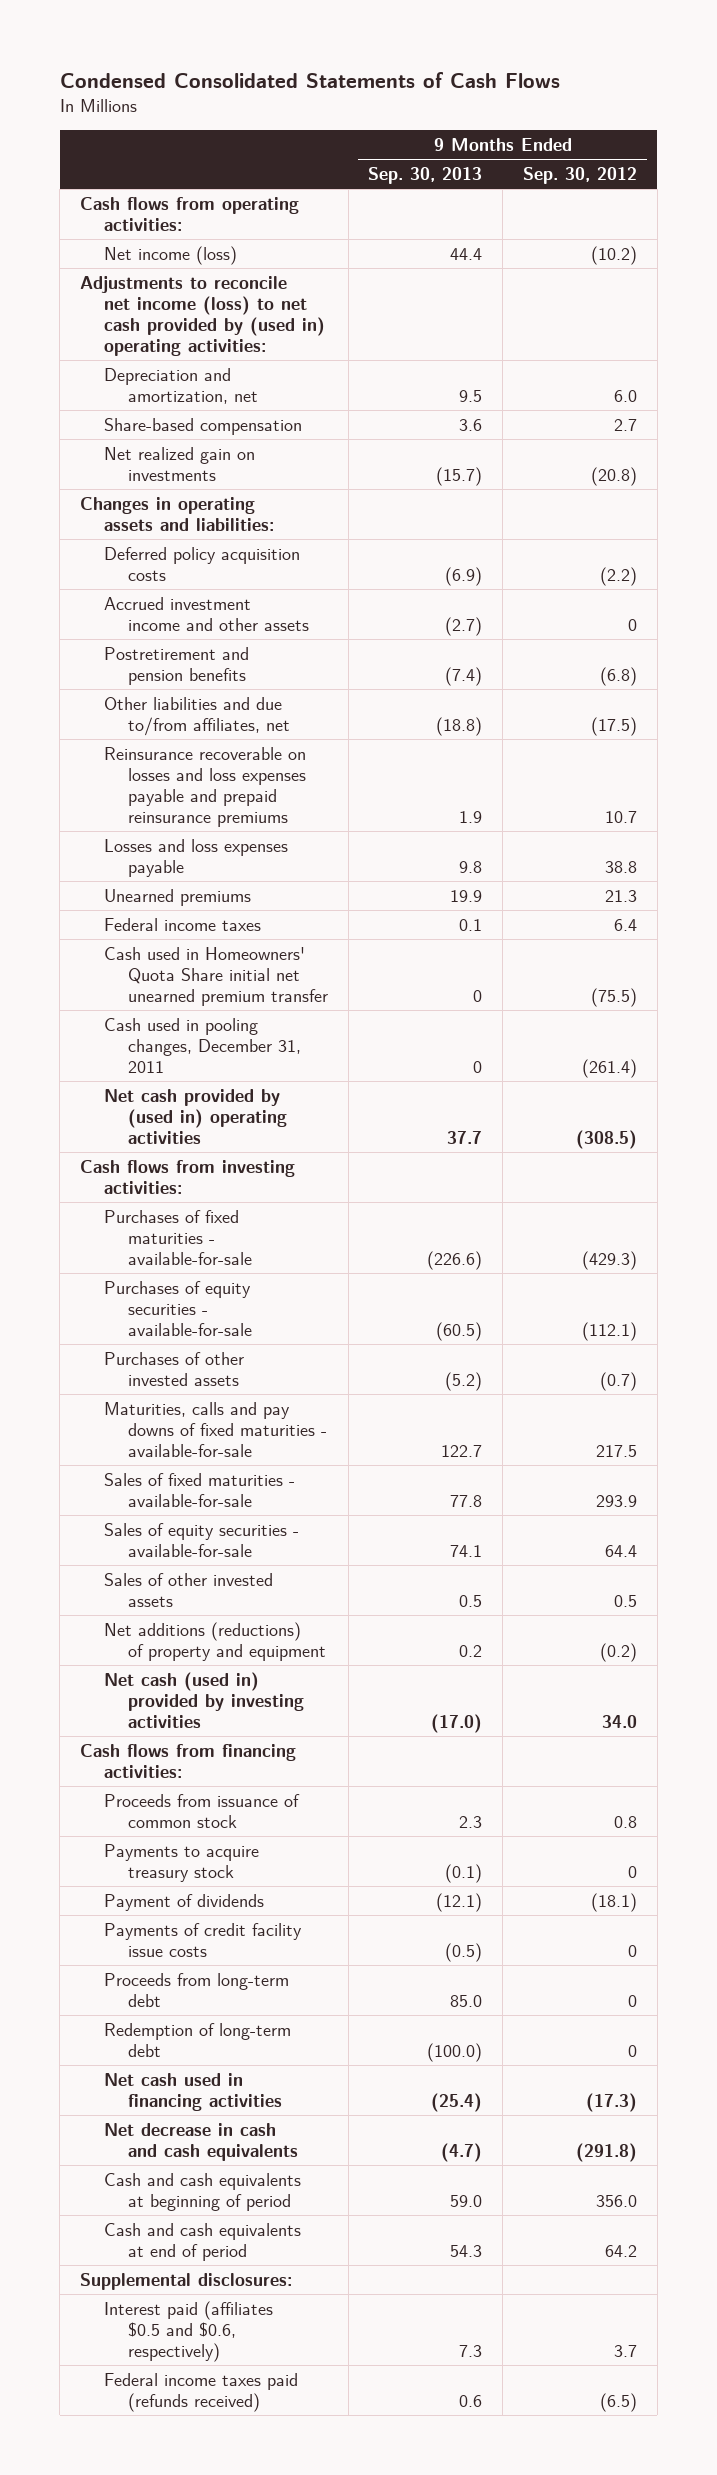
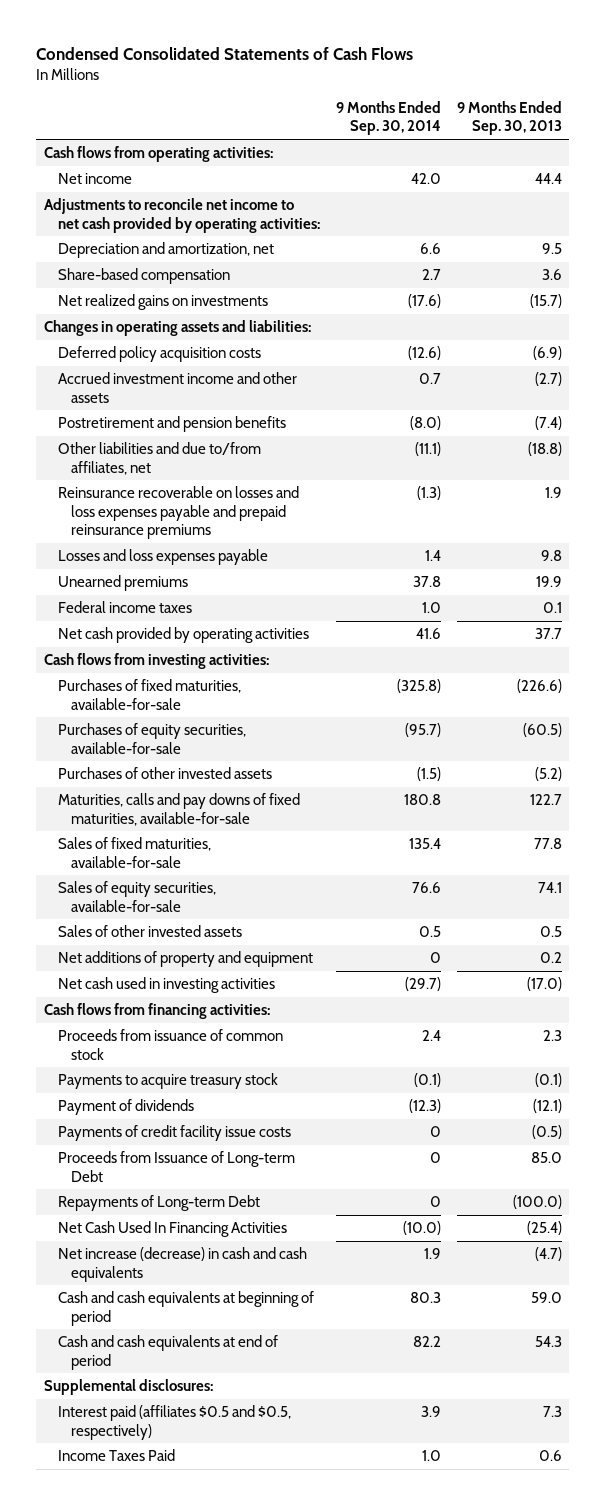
- | 9 Months Ended Sep. 30, 2013 | 9 Months Ended Sep. 30, 2012
+ | 9 Months Ended Sep. 30, 2014 | 9 Months Ended Sep. 30, 2013
- Net income (loss) | 44.4 | (10.2)
- Adjustments to reconcile net income (loss) to net cash provided by (used in) operating activities:
+ Net income | 42.0 | 44.4
+ Adjustments to reconcile net income to net cash provided by operating activities:
- Net realized gain on investments | (15.7) | (20.8)
+ Net realized gains on investments | (17.6) | (15.7)
- Cash used in Homeowners' Quota Share initial net unearned premium transfer | 0 | (75.5)
- Cash used in pooling changes, December 31, 2011 | 0 | (261.4)
- Net cash provided by (used in) operating activities | 37.7 | (308.5)
+ Net cash provided by operating activities | 41.6 | 37.7
- Purchases of fixed maturities - available-for-sale | (226.6) | (429.3)
- Purchases of equity securities - available-for-sale | (60.5) | (112.1)
+ Purchases of fixed maturities, available-for-sale | (325.8) | (226.6)
+ Purchases of equity securities, available-for-sale | (95.7) | (60.5)
- Maturities, calls and pay downs of fixed maturities - available-for-sale | 122.7 | 217.5
- Sales of fixed maturities - available-for-sale | 77.8 | 293.9
- Sales of equity securities - available-for-sale | 74.1 | 64.4
+ Maturities, calls and pay downs of fixed maturities, available-for-sale | 180.8 | 122.7
+ Sales of fixed maturities, available-for-sale | 135.4 | 77.8
+ Sales of equity securities, available-for-sale | 76.6 | 74.1
- Net additions (reductions) of property and equipment | 0.2 | (0.2)
- Net cash (used in) provided by investing activities | (17.0) | 34.0
+ Net additions of property and equipment | 0 | 0.2
+ Net cash used in investing activities | (29.7) | (17.0)
- Proceeds from long-term debt | 85.0 | 0
- Redemption of long-term debt | (100.0) | 0
- Net cash used in financing activities | (25.4) | (17.3)
- Net decrease in cash and cash equivalents | (4.7) | (291.8)
+ Proceeds from Issuance of Long-term Debt | 0 | 85.0
+ Repayments of Long-term Debt | 0 | (100.0)
+ Net Cash Used In Financing Activities | (10.0) | (25.4)
+ Net increase (decrease) in cash and cash equivalents | 1.9 | (4.7)
- Interest paid (affiliates $0.5 and $0.6, respectively) | 7.3 | 3.7
- Federal income taxes paid (refunds received) | 0.6 | (6.5)
+ Interest paid (affiliates $0.5 and $0.5, respectively) | 3.9 | 7.3
+ Income Taxes Paid | 1.0 | 0.6

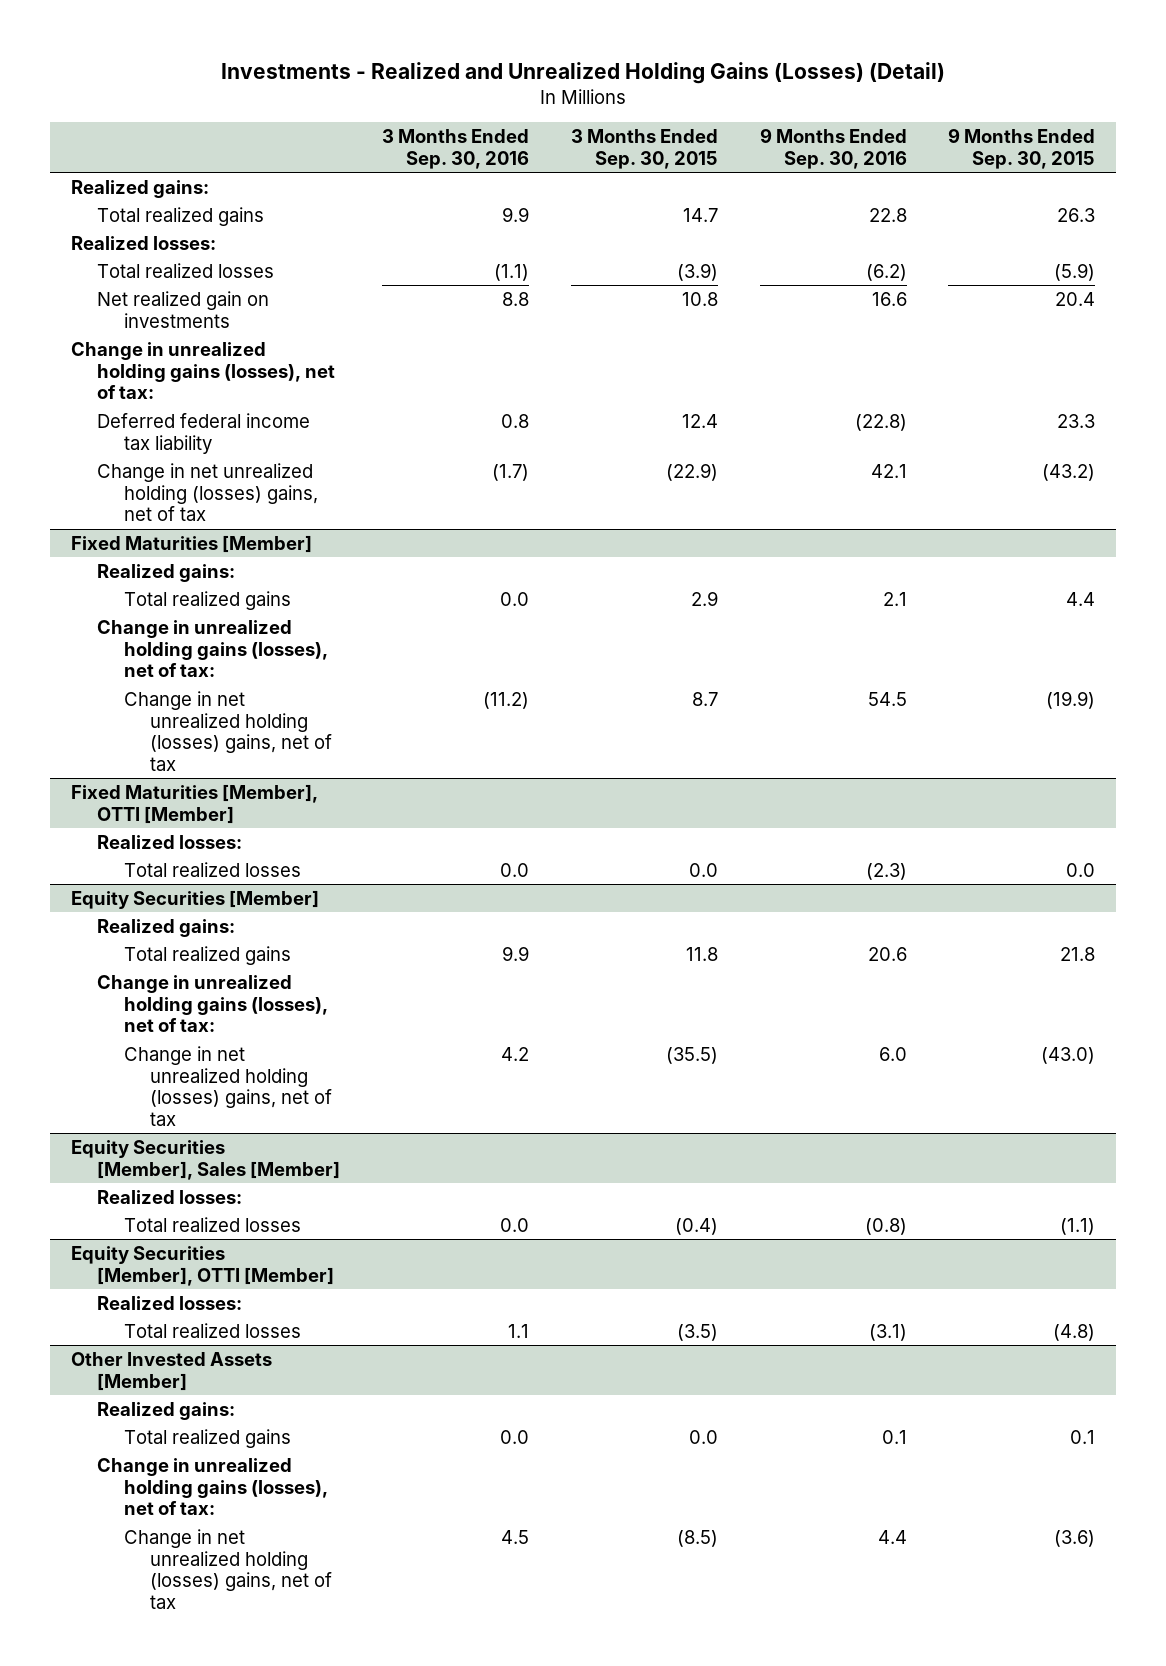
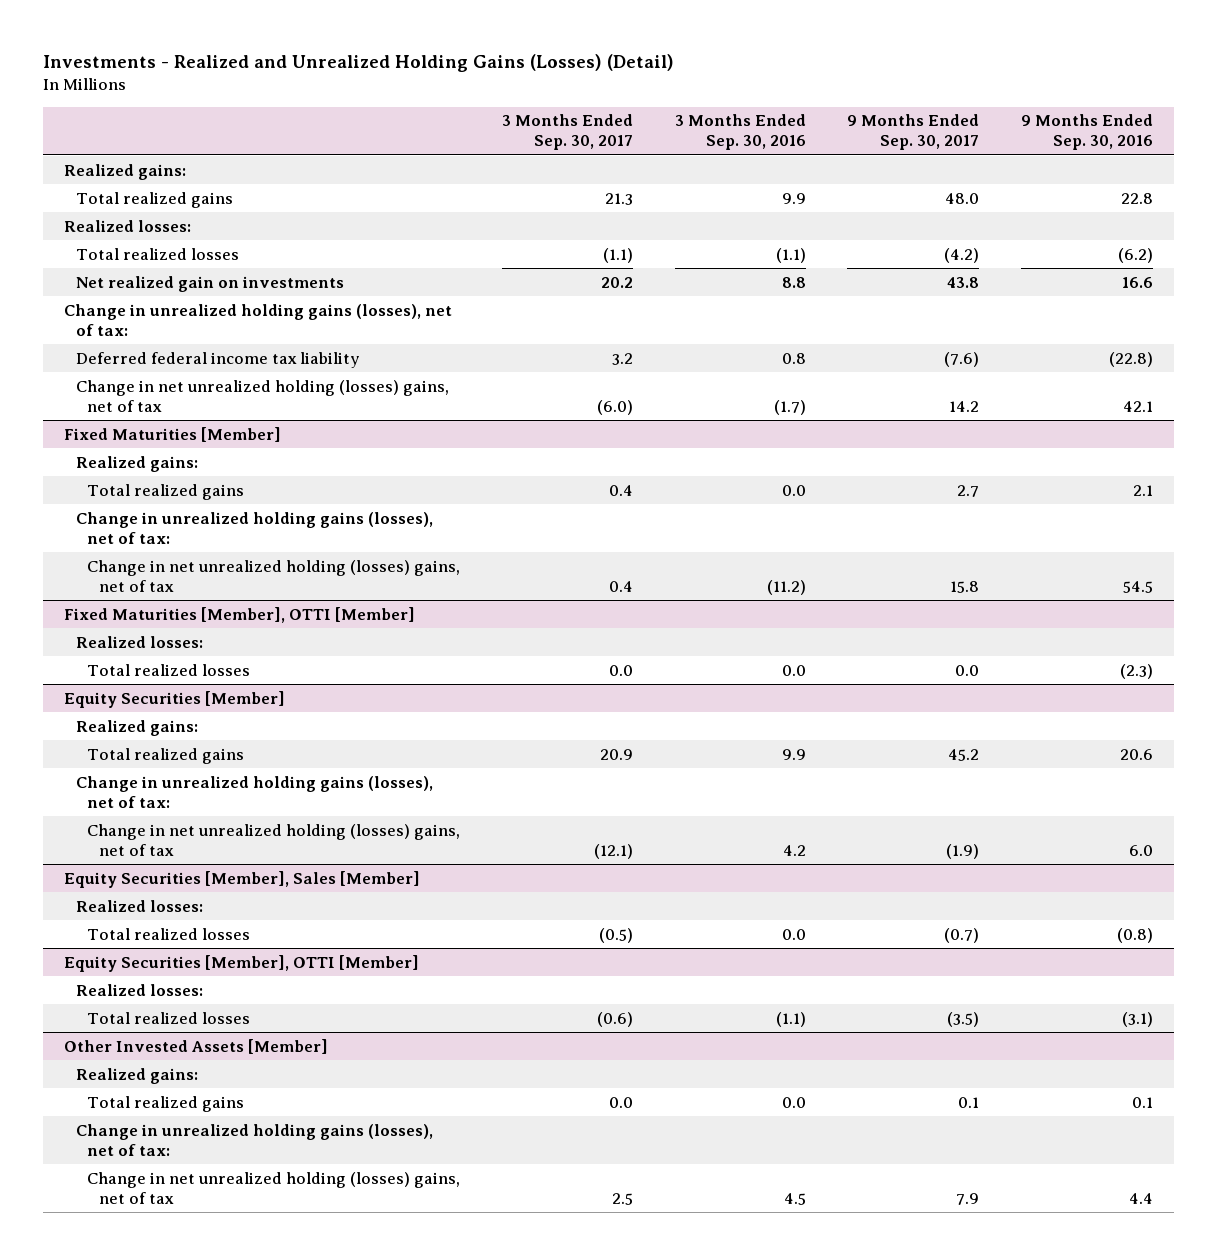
- | 3 Months Ended Sep. 30, 2016 | 3 Months Ended Sep. 30, 2015 | 9 Months Ended Sep. 30, 2016 | 9 Months Ended Sep. 30, 2015
+ | 3 Months Ended Sep. 30, 2017 | 3 Months Ended Sep. 30, 2016 | 9 Months Ended Sep. 30, 2017 | 9 Months Ended Sep. 30, 2016
@ Equity Securities [Member], OTTI [Member]
- Total realized losses | 1.1 | (3.5) | (3.1) | (4.8)
+ Total realized losses | (0.6) | (1.1) | (3.5) | (3.1)

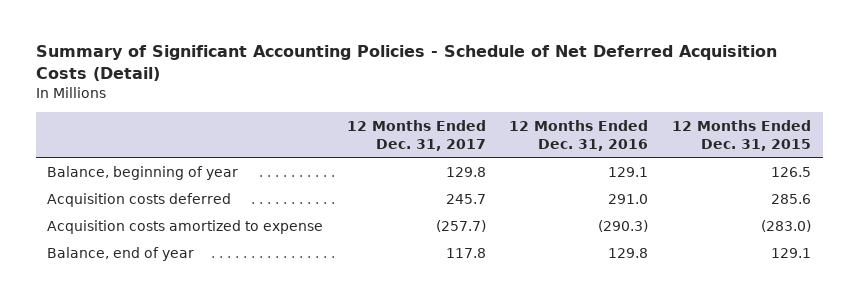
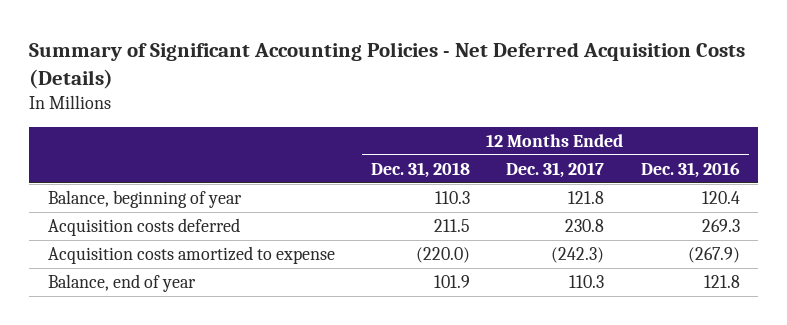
- Summary of Significant Accounting Policies - Schedule of Net Deferred Acquisition Costs (Detail)
+ Summary of Significant Accounting Policies - Net Deferred Acquisition Costs (Details)
- | 12 Months Ended Dec. 31, 2017 | 12 Months Ended Dec. 31, 2016 | 12 Months Ended Dec. 31, 2015
+ | 12 Months Ended Dec. 31, 2018 | 12 Months Ended Dec. 31, 2017 | 12 Months Ended Dec. 31, 2016
- Balance, beginning of year | 129.8 | 129.1 | 126.5
- Acquisition costs deferred | 245.7 | 291.0 | 285.6
- Acquisition costs amortized to expense | (257.7) | (290.3) | (283.0)
- Balance, end of year | 117.8 | 129.8 | 129.1
+ Balance, beginning of year | 110.3 | 121.8 | 120.4
+ Acquisition costs deferred | 211.5 | 230.8 | 269.3
+ Acquisition costs amortized to expense | (220.0) | (242.3) | (267.9)
+ Balance, end of year | 101.9 | 110.3 | 121.8

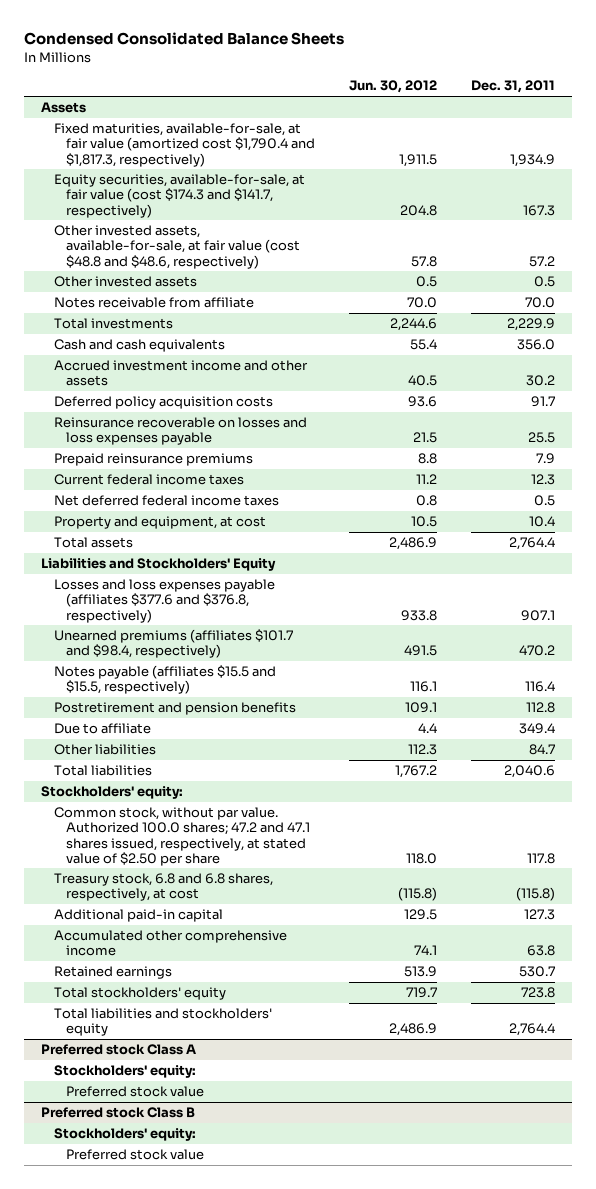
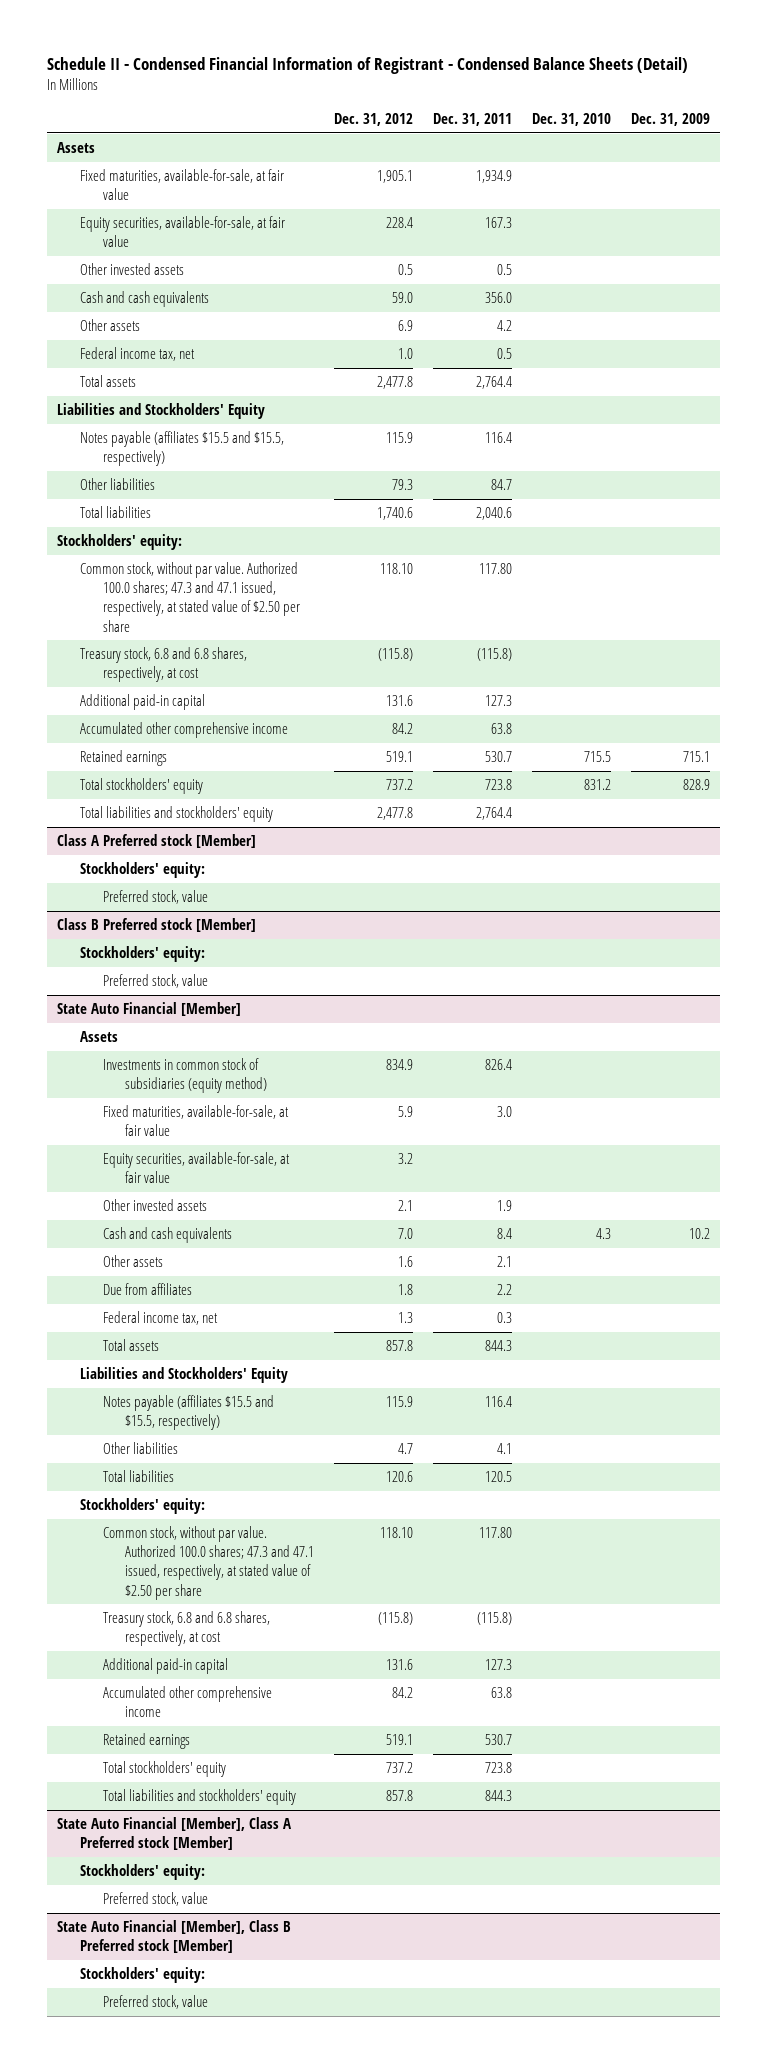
- Condensed Consolidated Balance Sheets
+ Schedule II - Condensed Financial Information of Registrant - Condensed Balance Sheets (Detail)
- | Jun. 30, 2012 | Dec. 31, 2011
+ | Dec. 31, 2012 | Dec. 31, 2011 | Dec. 31, 2010 | Dec. 31, 2009
- Fixed maturities, available-for-sale, at fair value (amortized cost $1,790.4 and $1,817.3, respectively) | 1,911.5 | 1,934.9
- Equity securities, available-for-sale, at fair value (cost $174.3 and $141.7, respectively) | 204.8 | 167.3
- Other invested assets, available-for-sale, at fair value (cost $48.8 and $48.6, respectively) | 57.8 | 57.2
+ Fixed maturities, available-for-sale, at fair value | 1,905.1 | 1,934.9 | |
+ Equity securities, available-for-sale, at fair value | 228.4 | 167.3 | |
- Notes receivable from affiliate | 70.0 | 70.0
- Total investments | 2,244.6 | 2,229.9
- Accrued investment income and other assets | 40.5 | 30.2
- Deferred policy acquisition costs | 93.6 | 91.7
- Reinsurance recoverable on losses and loss expenses payable | 21.5 | 25.5
- Prepaid reinsurance premiums | 8.8 | 7.9
- Current federal income taxes | 11.2 | 12.3
- Net deferred federal income taxes | 0.8 | 0.5
- Property and equipment, at cost | 10.5 | 10.4
+ Other assets | 6.9 | 4.2 | |
+ Federal income tax, net | 1.0 | 0.5 | |
- Losses and loss expenses payable (affiliates $377.6 and $376.8, respectively) | 933.8 | 907.1
- Unearned premiums (affiliates $101.7 and $98.4, respectively) | 491.5 | 470.2
- Postretirement and pension benefits | 109.1 | 112.8
- Due to affiliate | 4.4 | 349.4
- Common stock, without par value. Authorized 100.0 shares; 47.2 and 47.1 shares issued, respectively, at stated value of $2.50 per share | 118.0 | 117.8
+ Common stock, without par value. Authorized 100.0 shares; 47.3 and 47.1 issued, respectively, at stated value of $2.50 per share | 118.10 | 117.80 | |
- Preferred stock Class A
+ Class A Preferred stock [Member]
- Preferred stock value
- Preferred stock Class B
+ Preferred stock, value
+ Class B Preferred stock [Member]
- Preferred stock value
+ Preferred stock, value
+ State Auto Financial [Member]
+ Assets
+ Investments in common stock of subsidiaries (equity method) | 834.9 | 826.4 | |
+ Fixed maturities, available-for-sale, at fair value | 5.9 | 3.0 | |
+ Equity securities, available-for-sale, at fair value | 3.2 | | |
+ Other invested assets | 2.1 | 1.9 | |
+ Cash and cash equivalents | 7.0 | 8.4 | 4.3 | 10.2
+ Other assets | 1.6 | 2.1 | |
+ Due from affiliates | 1.8 | 2.2 | |
+ Federal income tax, net | 1.3 | 0.3 | |
+ Total assets | 857.8 | 844.3 | |
+ Liabilities and Stockholders' Equity
+ Notes payable (affiliates $15.5 and $15.5, respectively) | 115.9 | 116.4 | |
+ Other liabilities | 4.7 | 4.1 | |
+ Total liabilities | 120.6 | 120.5 | |
+ Stockholders' equity:
+ Common stock, without par value. Authorized 100.0 shares; 47.3 and 47.1 issued, respectively, at stated value of $2.50 per share | 118.10 | 117.80 | |
+ Treasury stock, 6.8 and 6.8 shares, respectively, at cost | (115.8) | (115.8) | |
+ Additional paid-in capital | 131.6 | 127.3 | |
+ Accumulated other comprehensive income | 84.2 | 63.8 | |
+ Retained earnings | 519.1 | 530.7 | |
+ Total stockholders' equity | 737.2 | 723.8 | |
+ Total liabilities and stockholders' equity | 857.8 | 844.3 | |
+ State Auto Financial [Member], Class A Preferred stock [Member]
+ Stockholders' equity:
+ Preferred stock, value
+ State Auto Financial [Member], Class B Preferred stock [Member]
+ Stockholders' equity:
+ Preferred stock, value

